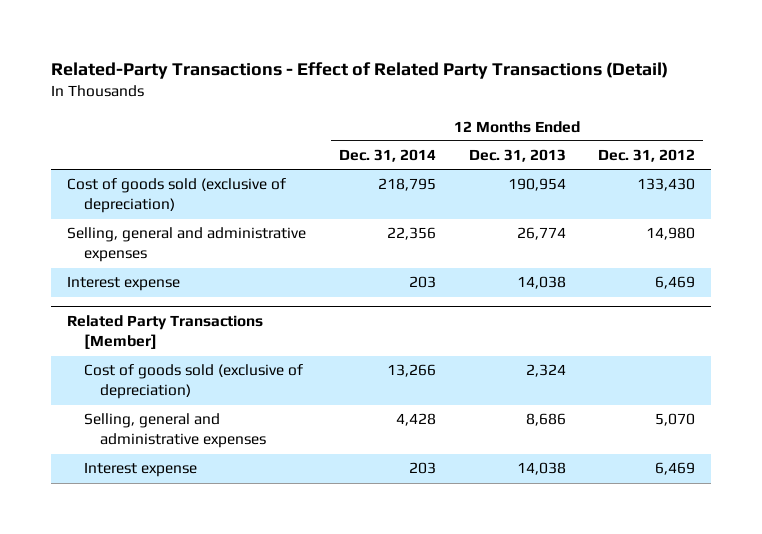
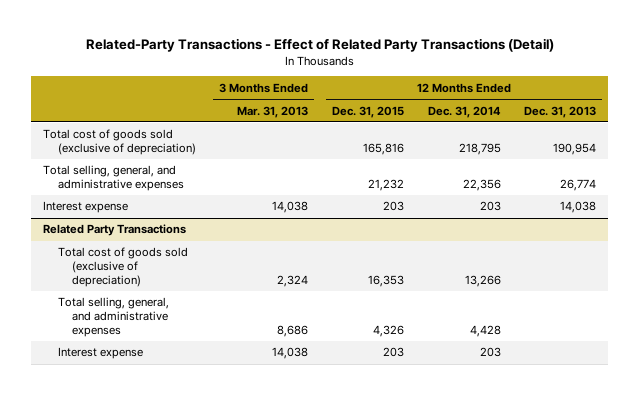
- | 12 Months Ended Dec. 31, 2014 | 12 Months Ended Dec. 31, 2013 | 12 Months Ended Dec. 31, 2012
+ | 3 Months Ended Mar. 31, 2013 | 12 Months Ended Dec. 31, 2015 | 12 Months Ended Dec. 31, 2014 | 12 Months Ended Dec. 31, 2013
- Cost of goods sold (exclusive of depreciation) | 218,795 | 190,954 | 133,430
- Selling, general and administrative expenses | 22,356 | 26,774 | 14,980
- Interest expense | 203 | 14,038 | 6,469
- Related Party Transactions [Member]
- Cost of goods sold (exclusive of depreciation) | 13,266 | 2,324 |
- Selling, general and administrative expenses | 4,428 | 8,686 | 5,070
+ Total cost of goods sold (exclusive of depreciation) | | 165,816 | 218,795 | 190,954
+ Total selling, general, and administrative expenses | | 21,232 | 22,356 | 26,774
+ Related Party Transactions
+ Total cost of goods sold (exclusive of depreciation) | 2,324 | 16,353 | 13,266 |
+ Total selling, general, and administrative expenses | 8,686 | 4,326 | 4,428 |
+ Interest expense | 14,038 | 203 | 203 |

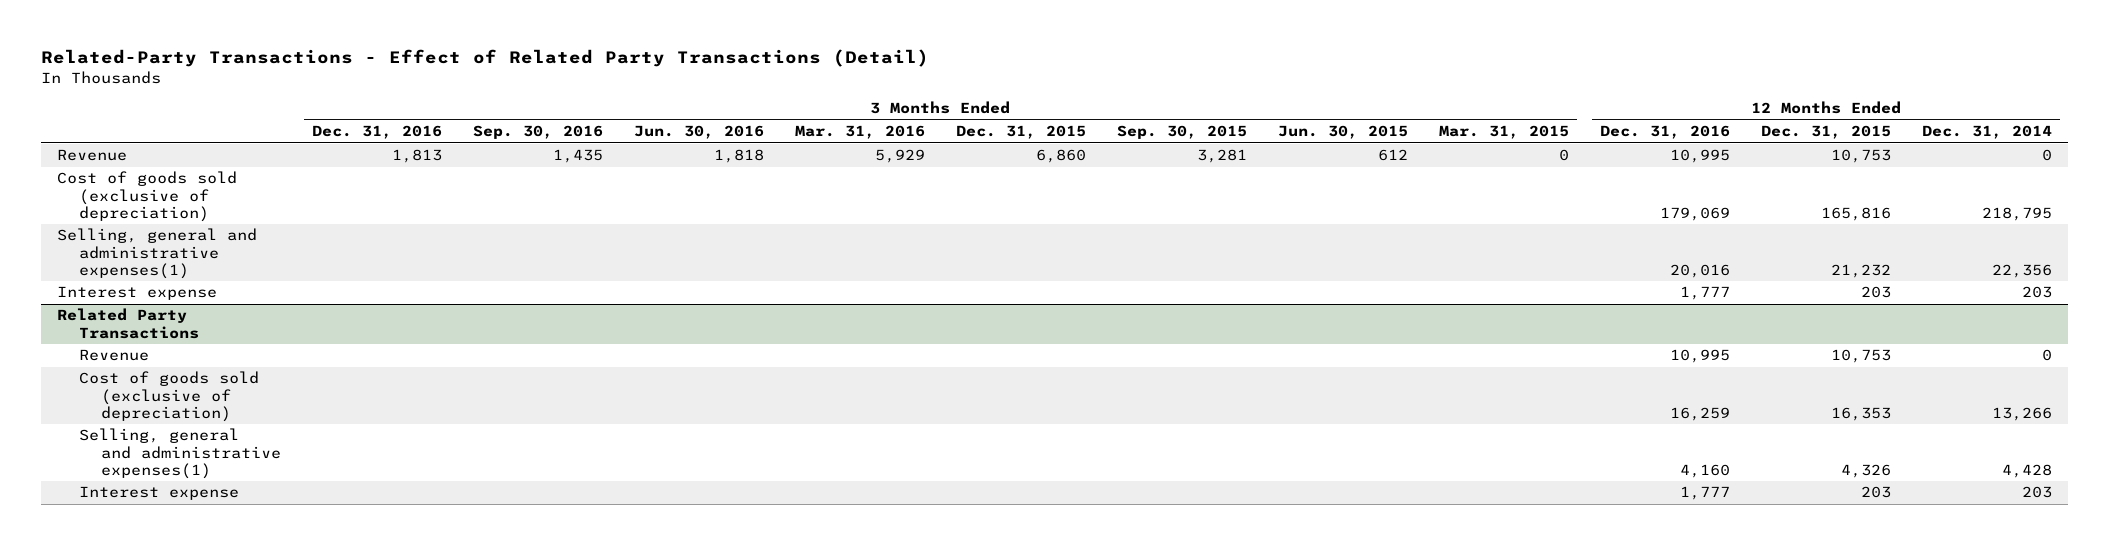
- | 3 Months Ended Mar. 31, 2013 | 12 Months Ended Dec. 31, 2015 | 12 Months Ended Dec. 31, 2014 | 12 Months Ended Dec. 31, 2013
+ | 3 Months Ended Dec. 31, 2016 | 3 Months Ended Sep. 30, 2016 | 3 Months Ended Jun. 30, 2016 | 3 Months Ended Mar. 31, 2016 | 3 Months Ended Dec. 31, 2015 | 3 Months Ended Sep. 30, 2015 | 3 Months Ended Jun. 30, 2015 | 3 Months Ended Mar. 31, 2015 | 12 Months Ended Dec. 31, 2016 | 12 Months Ended Dec. 31, 2015 | 12 Months Ended Dec. 31, 2014
- Total cost of goods sold (exclusive of depreciation) | | 165,816 | 218,795 | 190,954
- Total selling, general, and administrative expenses | | 21,232 | 22,356 | 26,774
+ Revenue | 1,813 | 1,435 | 1,818 | 5,929 | 6,860 | 3,281 | 612 | 0 | 10,995 | 10,753 | 0
+ Cost of goods sold (exclusive of depreciation) | | | | | | | | | 179,069 | 165,816 | 218,795
+ Selling, general and administrative expenses(1) | | | | | | | | | 20,016 | 21,232 | 22,356
@ Related Party Transactions
- Total cost of goods sold (exclusive of depreciation) | 2,324 | 16,353 | 13,266 |
- Total selling, general, and administrative expenses | 8,686 | 4,326 | 4,428 |
+ Revenue | | | | | | | | | 10,995 | 10,753 | 0
+ Cost of goods sold (exclusive of depreciation) | | | | | | | | | 16,259 | 16,353 | 13,266
+ Selling, general and administrative expenses(1) | | | | | | | | | 4,160 | 4,326 | 4,428

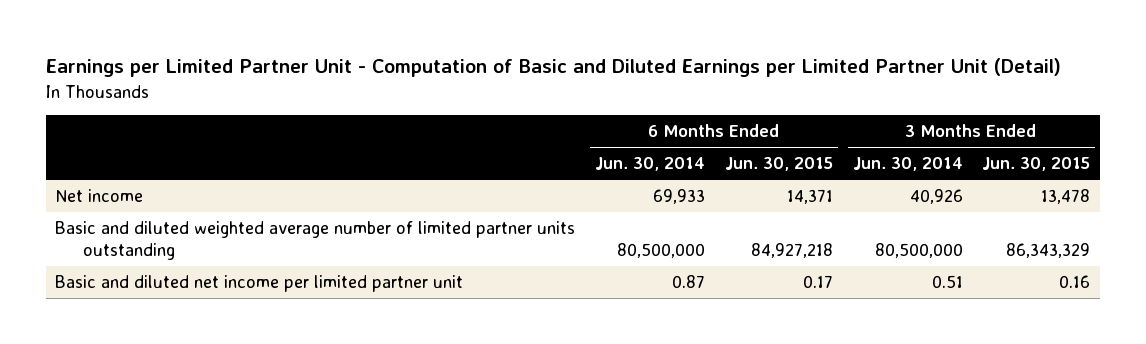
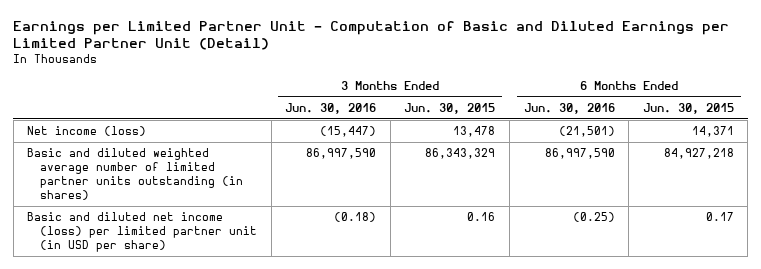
- | 6 Months Ended Jun. 30, 2014 | 6 Months Ended Jun. 30, 2015 | 3 Months Ended Jun. 30, 2014 | 3 Months Ended Jun. 30, 2015
+ | 3 Months Ended Jun. 30, 2016 | 3 Months Ended Jun. 30, 2015 | 6 Months Ended Jun. 30, 2016 | 6 Months Ended Jun. 30, 2015
- Net income | 69,933 | 14,371 | 40,926 | 13,478
- Basic and diluted weighted average number of limited partner units outstanding | 80,500,000 | 84,927,218 | 80,500,000 | 86,343,329
- Basic and diluted net income per limited partner unit | 0.87 | 0.17 | 0.51 | 0.16
+ Net income (loss) | (15,447) | 13,478 | (21,501) | 14,371
+ Basic and diluted weighted average number of limited partner units outstanding (in shares) | 86,997,590 | 86,343,329 | 86,997,590 | 84,927,218
+ Basic and diluted net income (loss) per limited partner unit (in USD per share) | (0.18) | 0.16 | (0.25) | 0.17

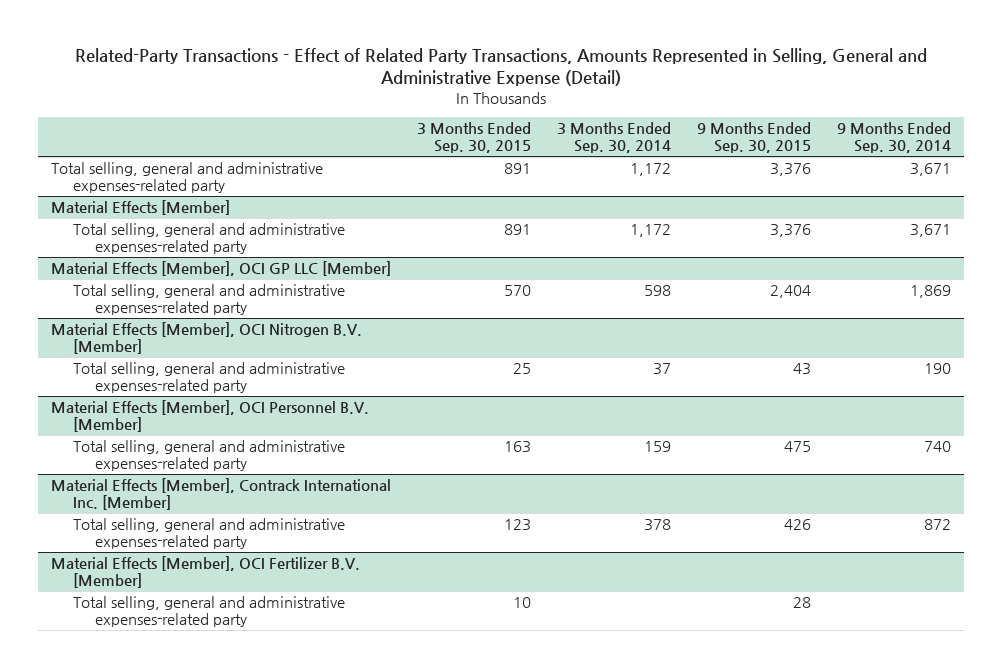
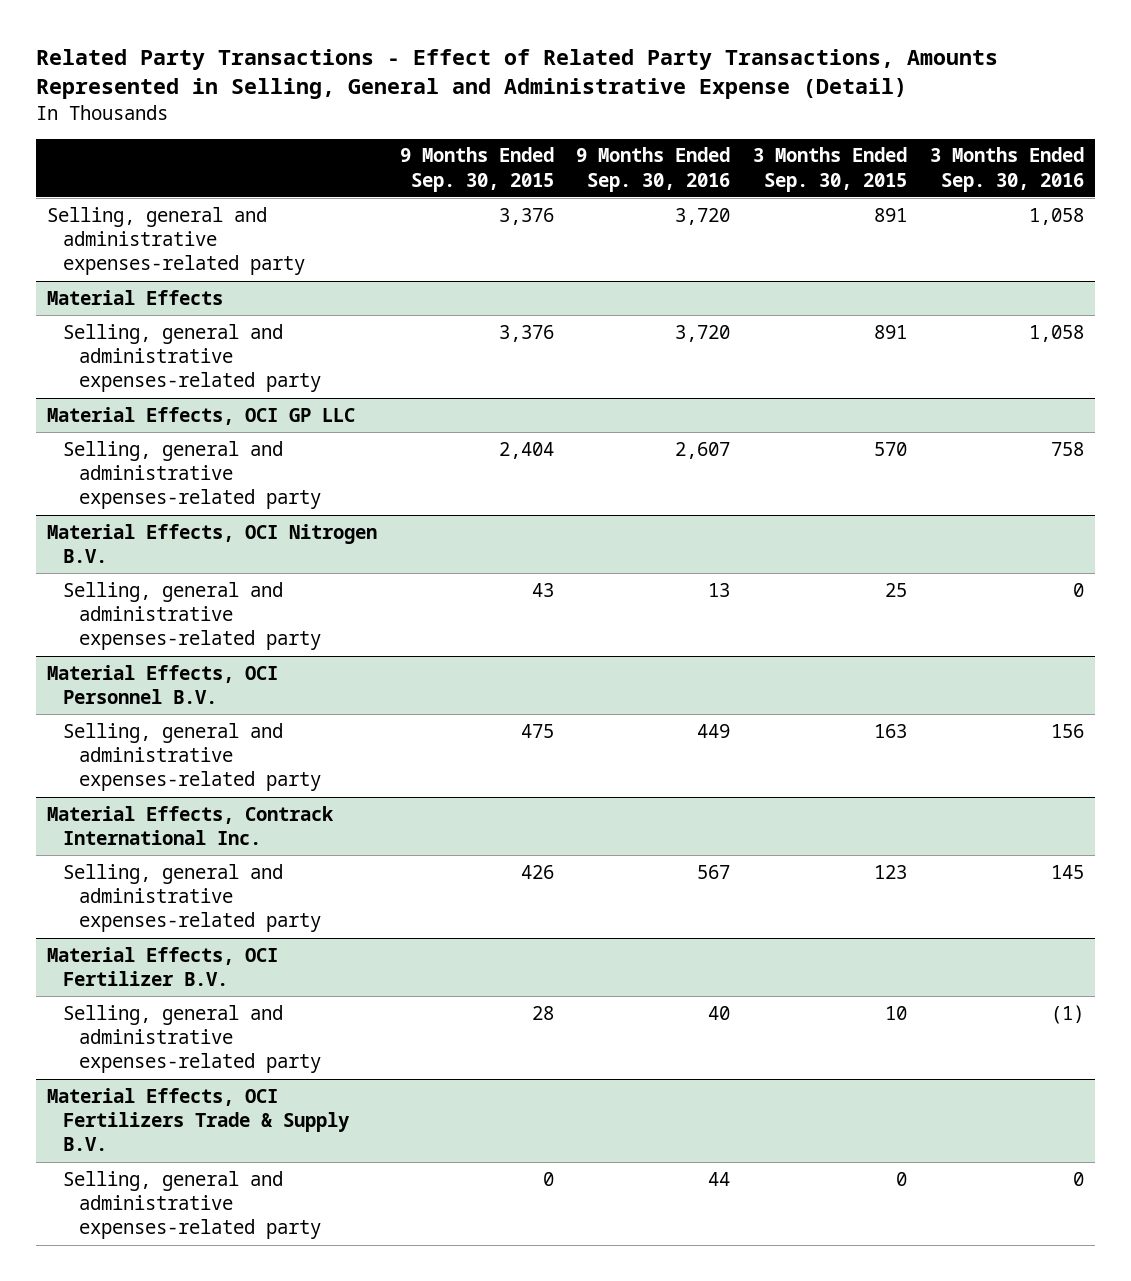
- Related-Party Transactions - Effect of Related Party Transactions, Amounts Represented in Selling, General and Administrative Expense (Detail)
+ Related Party Transactions - Effect of Related Party Transactions, Amounts Represented in Selling, General and Administrative Expense (Detail)
- | 3 Months Ended Sep. 30, 2015 | 3 Months Ended Sep. 30, 2014 | 9 Months Ended Sep. 30, 2015 | 9 Months Ended Sep. 30, 2014
+ | 9 Months Ended Sep. 30, 2015 | 9 Months Ended Sep. 30, 2016 | 3 Months Ended Sep. 30, 2015 | 3 Months Ended Sep. 30, 2016
- Total selling, general and administrative expenses-related party | 891 | 1,172 | 3,376 | 3,671
- Material Effects [Member]
- Total selling, general and administrative expenses-related party | 891 | 1,172 | 3,376 | 3,671
- Material Effects [Member], OCI GP LLC [Member]
- Total selling, general and administrative expenses-related party | 570 | 598 | 2,404 | 1,869
- Material Effects [Member], OCI Nitrogen B.V. [Member]
- Total selling, general and administrative expenses-related party | 25 | 37 | 43 | 190
- Material Effects [Member], OCI Personnel B.V. [Member]
- Total selling, general and administrative expenses-related party | 163 | 159 | 475 | 740
- Material Effects [Member], Contrack International Inc. [Member]
- Total selling, general and administrative expenses-related party | 123 | 378 | 426 | 872
- Material Effects [Member], OCI Fertilizer B.V. [Member]
- Total selling, general and administrative expenses-related party | 10 | | 28 |
+ Selling, general and administrative expenses-related party | 3,376 | 3,720 | 891 | 1,058
+ Material Effects
+ Selling, general and administrative expenses-related party | 3,376 | 3,720 | 891 | 1,058
+ Material Effects, OCI GP LLC
+ Selling, general and administrative expenses-related party | 2,404 | 2,607 | 570 | 758
+ Material Effects, OCI Nitrogen B.V.
+ Selling, general and administrative expenses-related party | 43 | 13 | 25 | 0
+ Material Effects, OCI Personnel B.V.
+ Selling, general and administrative expenses-related party | 475 | 449 | 163 | 156
+ Material Effects, Contrack International Inc.
+ Selling, general and administrative expenses-related party | 426 | 567 | 123 | 145
+ Material Effects, OCI Fertilizer B.V.
+ Selling, general and administrative expenses-related party | 28 | 40 | 10 | (1)
+ Material Effects, OCI Fertilizers Trade & Supply B.V.
+ Selling, general and administrative expenses-related party | 0 | 44 | 0 | 0

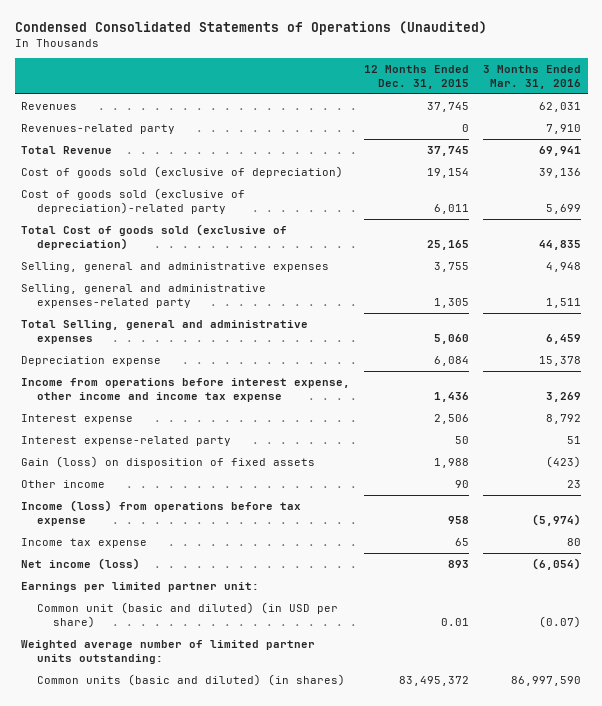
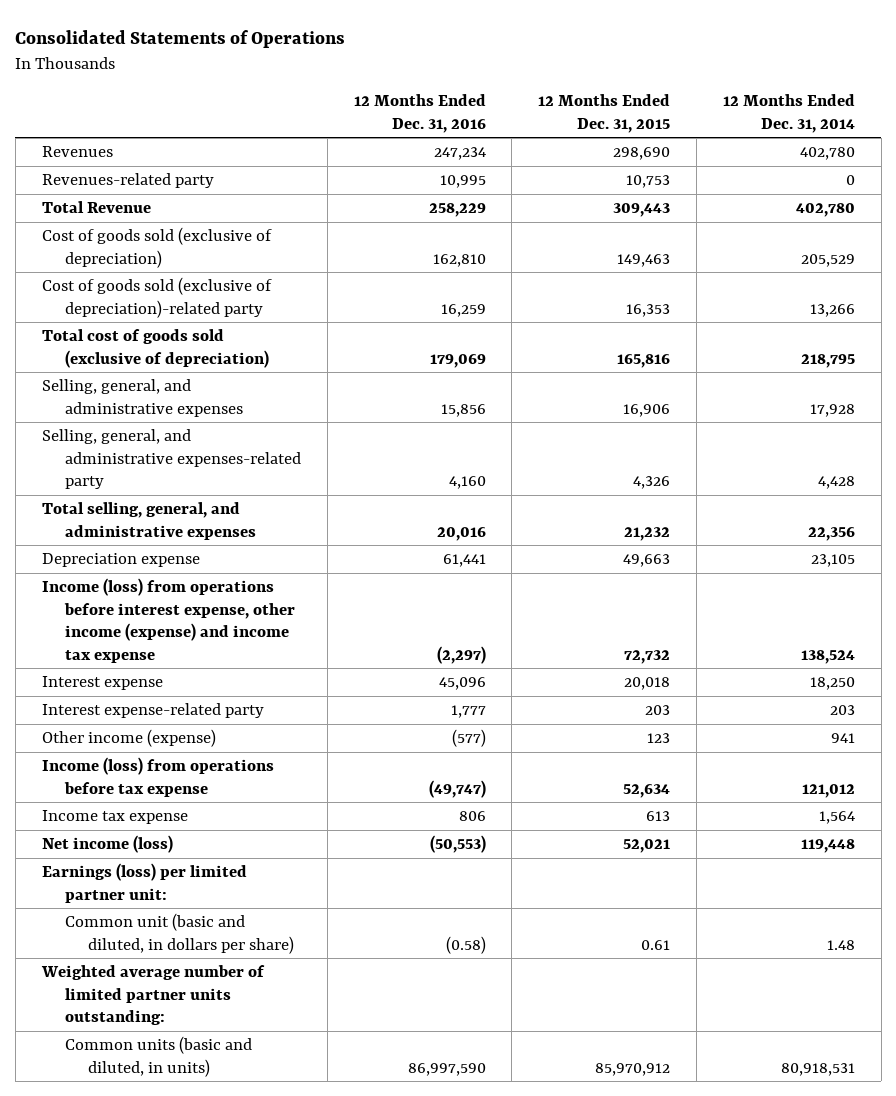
- Condensed Consolidated Statements of Operations (Unaudited)
+ Consolidated Statements of Operations
- | 12 Months Ended Dec. 31, 2015 | 3 Months Ended Mar. 31, 2016
+ | 12 Months Ended Dec. 31, 2016 | 12 Months Ended Dec. 31, 2015 | 12 Months Ended Dec. 31, 2014
- Revenues | 37,745 | 62,031
- Revenues-related party | 0 | 7,910
- Total Revenue | 37,745 | 69,941
- Cost of goods sold (exclusive of depreciation) | 19,154 | 39,136
- Cost of goods sold (exclusive of depreciation)-related party | 6,011 | 5,699
- Total Cost of goods sold (exclusive of depreciation) | 25,165 | 44,835
- Selling, general and administrative expenses | 3,755 | 4,948
- Selling, general and administrative expenses-related party | 1,305 | 1,511
- Total Selling, general and administrative expenses | 5,060 | 6,459
- Depreciation expense | 6,084 | 15,378
- Income from operations before interest expense, other income and income tax expense | 1,436 | 3,269
- Interest expense | 2,506 | 8,792
- Interest expense-related party | 50 | 51
- Gain (loss) on disposition of fixed assets | 1,988 | (423)
- Other income | 90 | 23
- Income (loss) from operations before tax expense | 958 | (5,974)
- Income tax expense | 65 | 80
- Net income (loss) | 893 | (6,054)
- Earnings per limited partner unit:
- Common unit (basic and diluted) (in USD per share) | 0.01 | (0.07)
+ Revenues | 247,234 | 298,690 | 402,780
+ Revenues-related party | 10,995 | 10,753 | 0
+ Total Revenue | 258,229 | 309,443 | 402,780
+ Cost of goods sold (exclusive of depreciation) | 162,810 | 149,463 | 205,529
+ Cost of goods sold (exclusive of depreciation)-related party | 16,259 | 16,353 | 13,266
+ Total cost of goods sold (exclusive of depreciation) | 179,069 | 165,816 | 218,795
+ Selling, general, and administrative expenses | 15,856 | 16,906 | 17,928
+ Selling, general, and administrative expenses-related party | 4,160 | 4,326 | 4,428
+ Total selling, general, and administrative expenses | 20,016 | 21,232 | 22,356
+ Depreciation expense | 61,441 | 49,663 | 23,105
+ Income (loss) from operations before interest expense, other income (expense) and income tax expense | (2,297) | 72,732 | 138,524
+ Interest expense | 45,096 | 20,018 | 18,250
+ Interest expense-related party | 1,777 | 203 | 203
+ Other income (expense) | (577) | 123 | 941
+ Income (loss) from operations before tax expense | (49,747) | 52,634 | 121,012
+ Income tax expense | 806 | 613 | 1,564
+ Net income (loss) | (50,553) | 52,021 | 119,448
+ Earnings (loss) per limited partner unit:
+ Common unit (basic and diluted, in dollars per share) | (0.58) | 0.61 | 1.48
- Common units (basic and diluted) (in shares) | 83,495,372 | 86,997,590
+ Common units (basic and diluted, in units) | 86,997,590 | 85,970,912 | 80,918,531

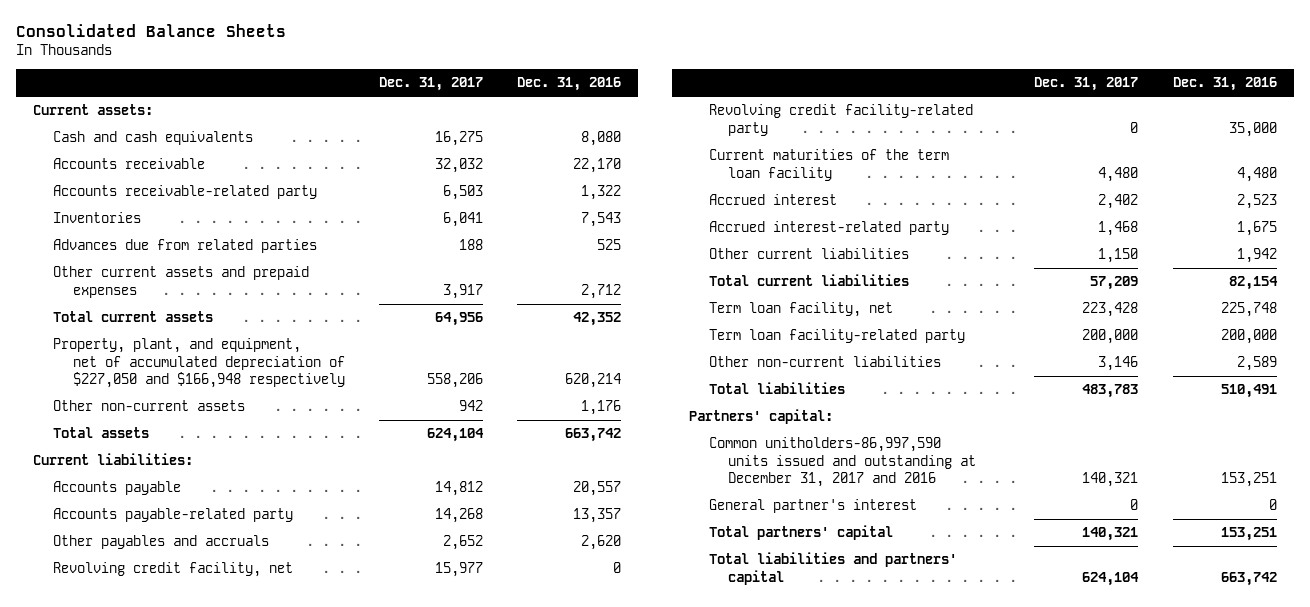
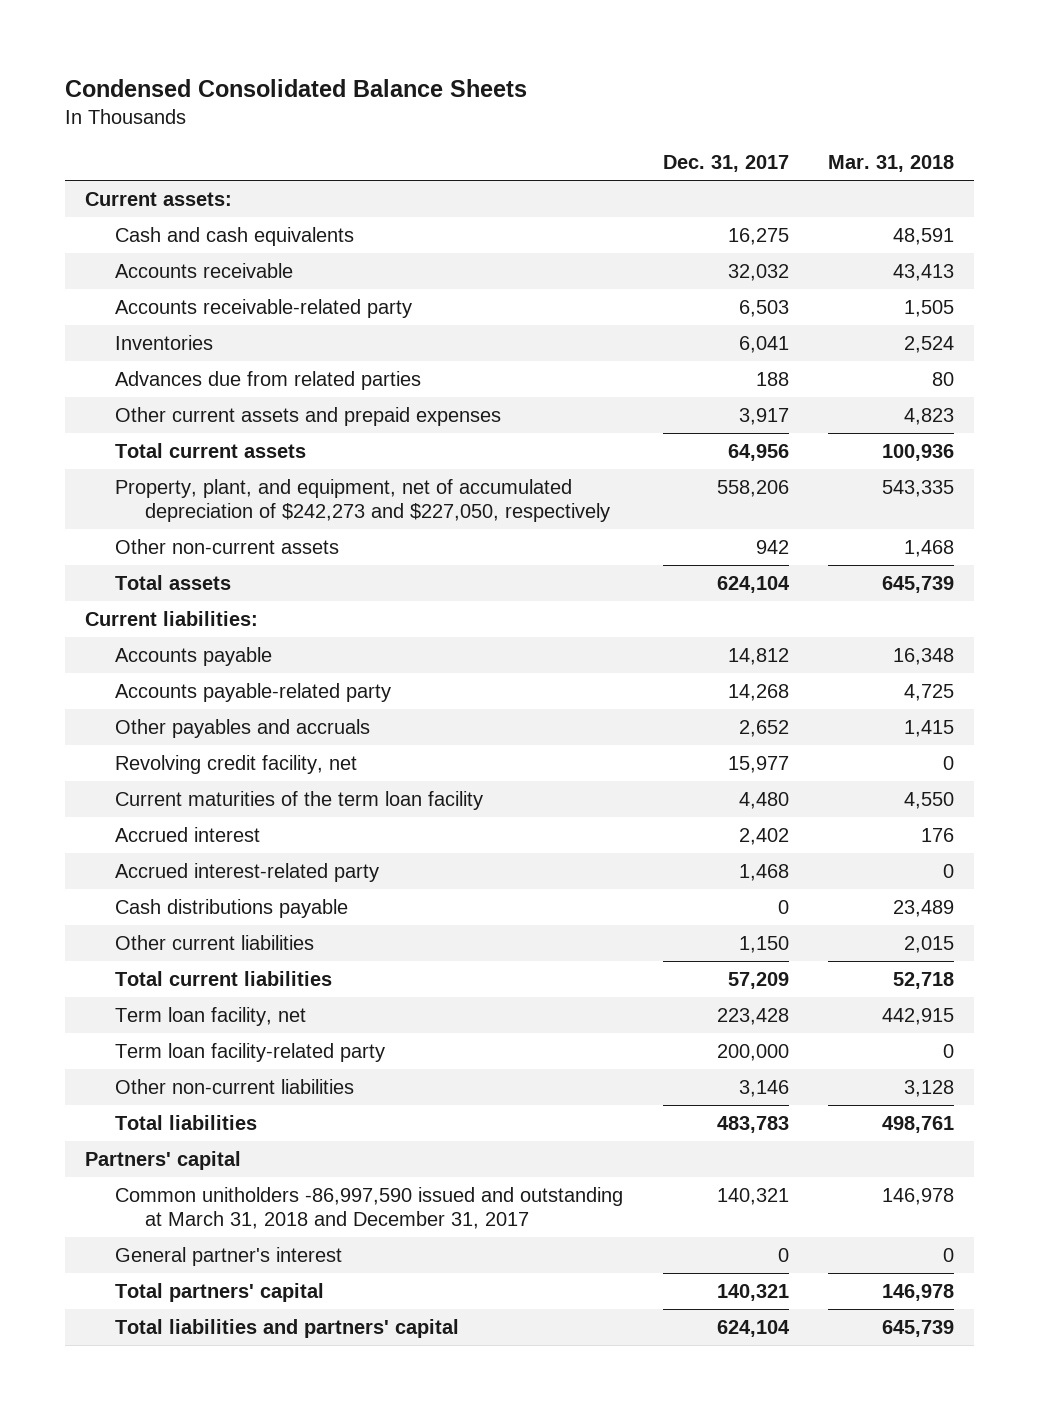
- Consolidated Balance Sheets
+ Condensed Consolidated Balance Sheets
- | Dec. 31, 2017 | Dec. 31, 2016
+ | Dec. 31, 2017 | Mar. 31, 2018
- Property, plant, and equipment, net of accumulated depreciation of $227,050 and $166,948 respectively | 558,206 | 620,214
+ Property, plant, and equipment, net of accumulated depreciation of $242,273 and $227,050, respectively | 558,206 | 543,335
- Revolving credit facility-related party | 0 | 35,000
+ Cash distributions payable | 0 | 23,489
- Partners' capital:
- Common unitholders-86,997,590 units issued and outstanding at December 31, 2017 and 2016 | 140,321 | 153,251
+ Partners' capital
+ Common unitholders -86,997,590 issued and outstanding at March 31, 2018 and December 31, 2017 | 140,321 | 146,978

